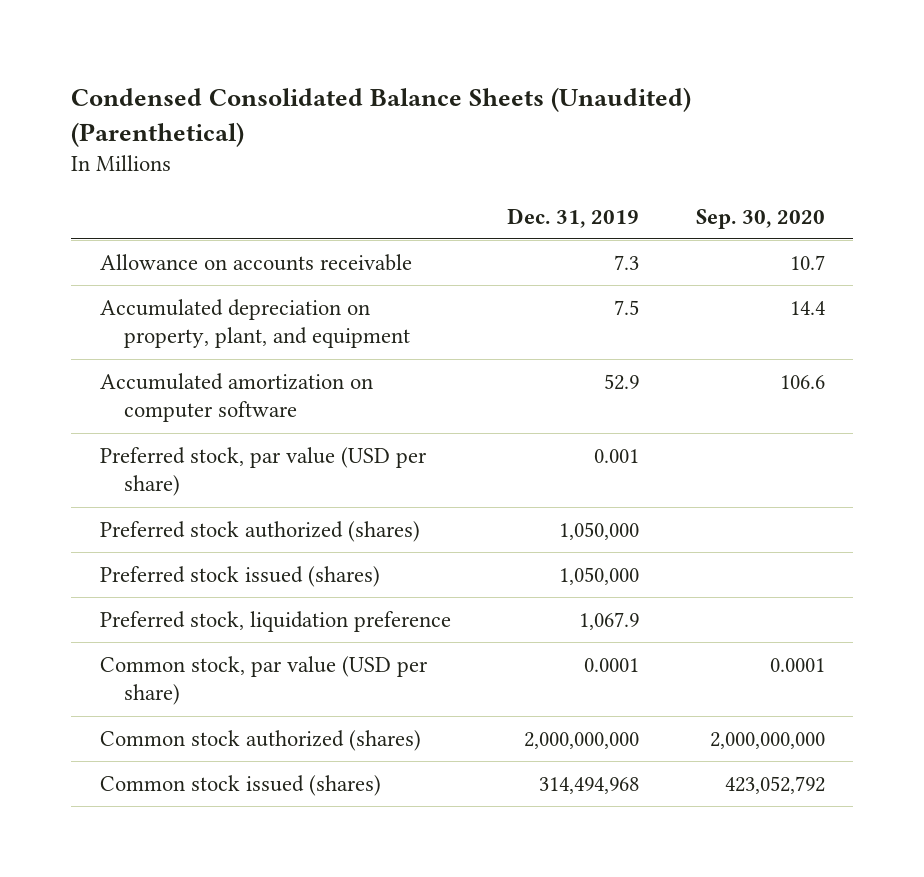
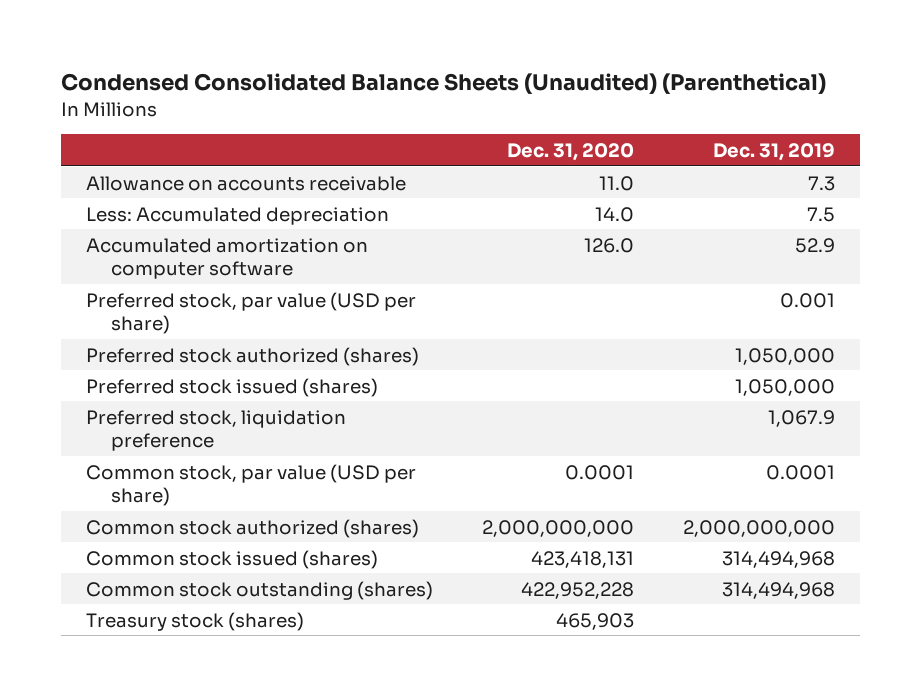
- | Dec. 31, 2019 | Sep. 30, 2020
+ | Dec. 31, 2020 | Dec. 31, 2019
- Accumulated depreciation on property, plant, and equipment | 7.5 | 14.4
+ Less: Accumulated depreciation | 14.0 | 7.5
+ Common stock outstanding (shares) | 422,952,228 | 314,494,968
+ Treasury stock (shares) | 465,903 |

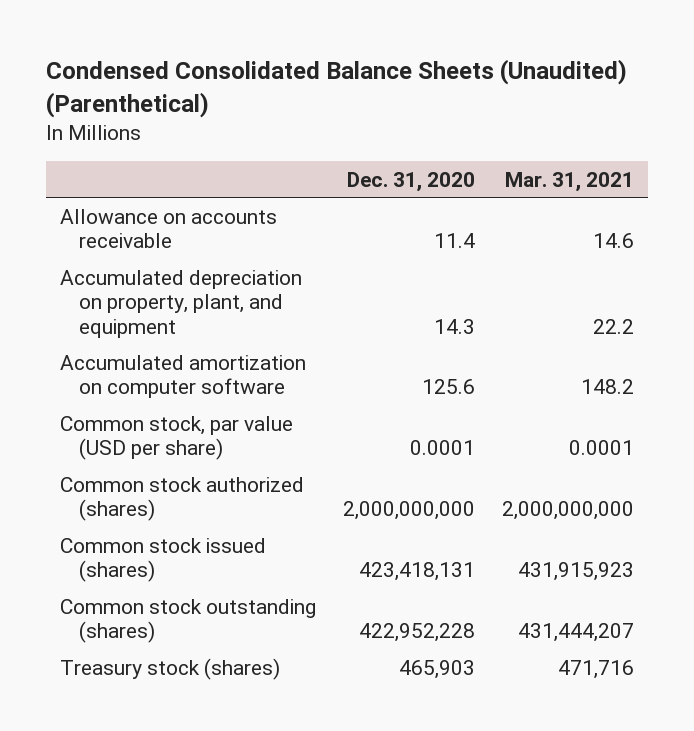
- | Dec. 31, 2020 | Dec. 31, 2019
+ | Dec. 31, 2020 | Mar. 31, 2021
- Allowance on accounts receivable | 11.0 | 7.3
- Less: Accumulated depreciation | 14.0 | 7.5
- Accumulated amortization on computer software | 126.0 | 52.9
- Preferred stock, par value (USD per share) | | 0.001
- Preferred stock authorized (shares) | | 1,050,000
- Preferred stock issued (shares) | | 1,050,000
- Preferred stock, liquidation preference | | 1,067.9
+ Allowance on accounts receivable | 11.4 | 14.6
+ Accumulated depreciation on property, plant, and equipment | 14.3 | 22.2
+ Accumulated amortization on computer software | 125.6 | 148.2

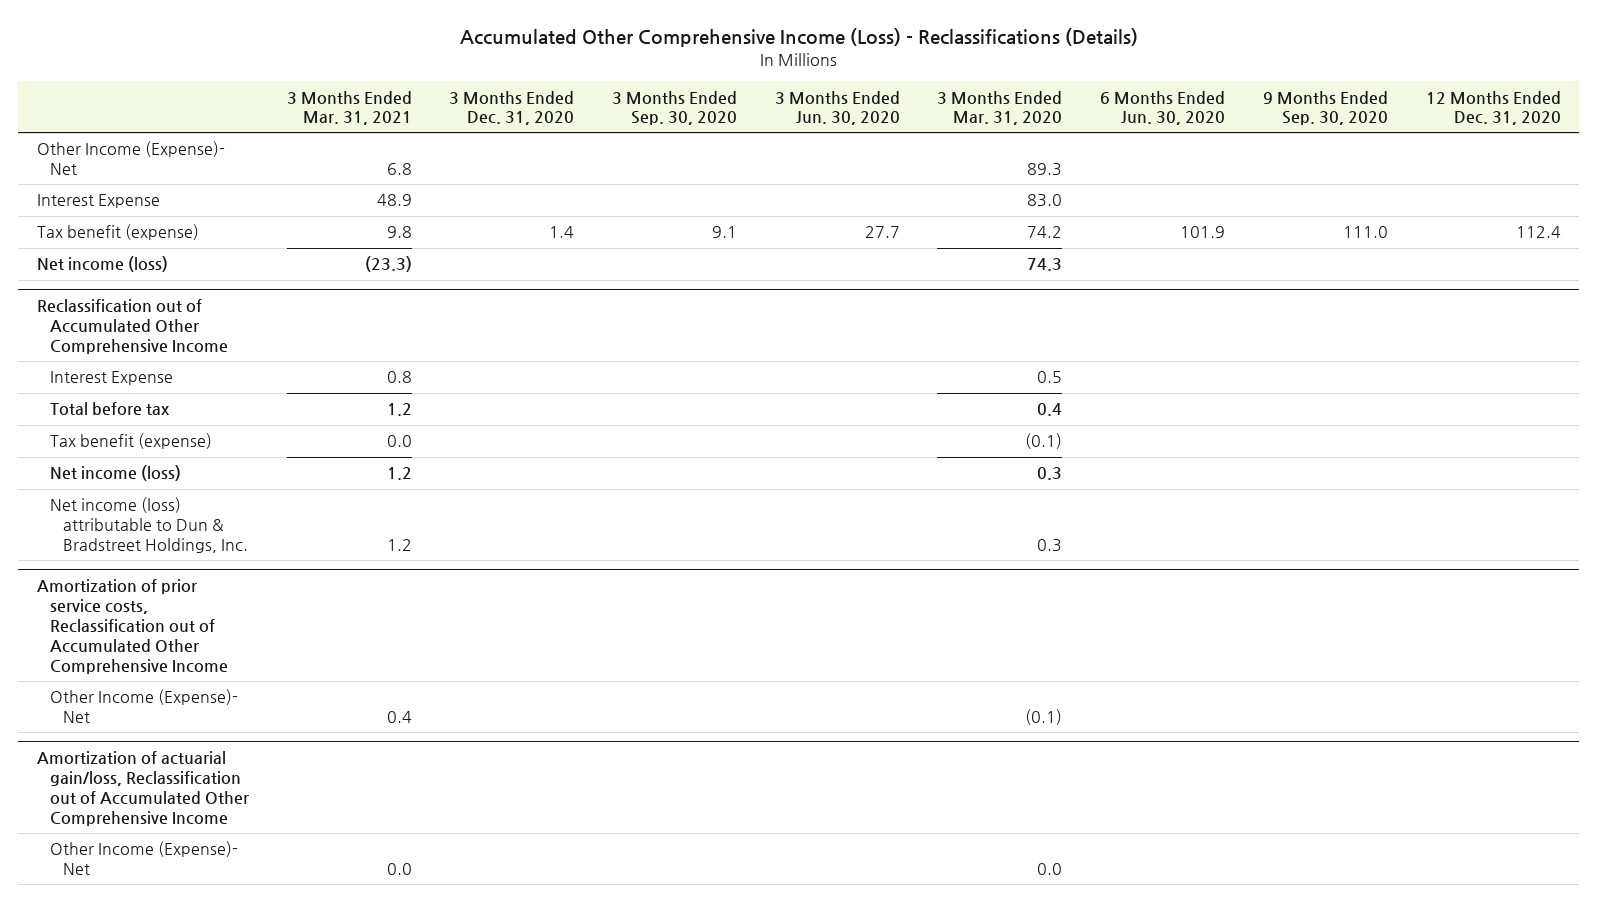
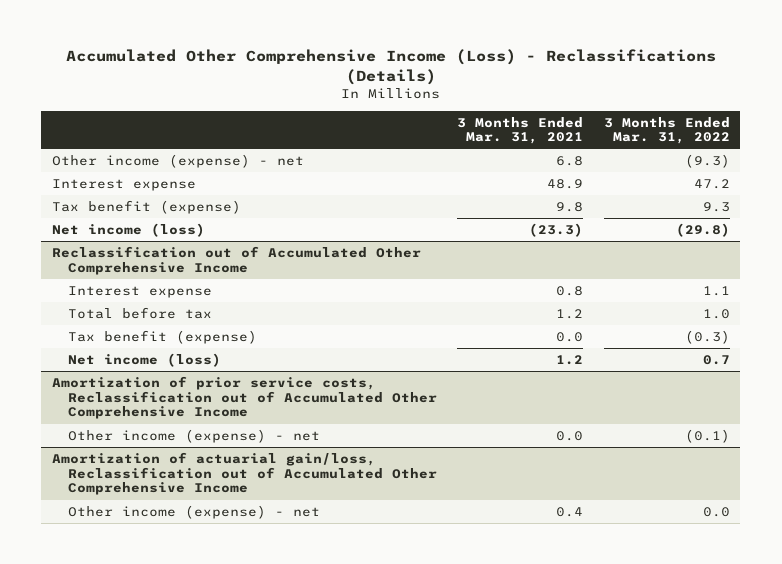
- | 3 Months Ended Mar. 31, 2021 | 3 Months Ended Dec. 31, 2020 | 3 Months Ended Sep. 30, 2020 | 3 Months Ended Jun. 30, 2020 | 3 Months Ended Mar. 31, 2020 | 6 Months Ended Jun. 30, 2020 | 9 Months Ended Sep. 30, 2020 | 12 Months Ended Dec. 31, 2020
+ | 3 Months Ended Mar. 31, 2021 | 3 Months Ended Mar. 31, 2022
- Other Income (Expense)- Net | 6.8 | | | | 89.3 | | |
- Interest Expense | 48.9 | | | | 83.0 | | |
+ Other income (expense) - net | 6.8 | (9.3)
+ Interest expense | 48.9 | 47.2
@ Reclassification out of Accumulated Other Comprehensive Income
- Interest Expense | 0.8 | | | | 0.5 | | |
+ Interest expense | 0.8 | 1.1
- Net income (loss) attributable to Dun & Bradstreet Holdings, Inc. | 1.2 | | | | 0.3 | | |
@ Amortization of prior service costs, Reclassification out of Accumulated Other Comprehensive Income
- Other Income (Expense)- Net | 0.4 | | | | (0.1) | | |
+ Other income (expense) - net | 0.0 | (0.1)
@ Amortization of actuarial gain/loss, Reclassification out of Accumulated Other Comprehensive Income
- Other Income (Expense)- Net | 0.0 | | | | 0.0 | | |
+ Other income (expense) - net | 0.4 | 0.0

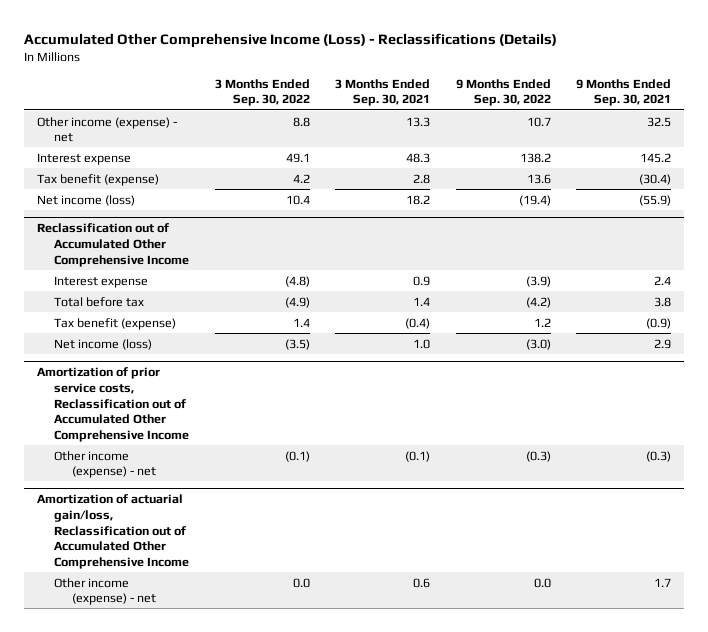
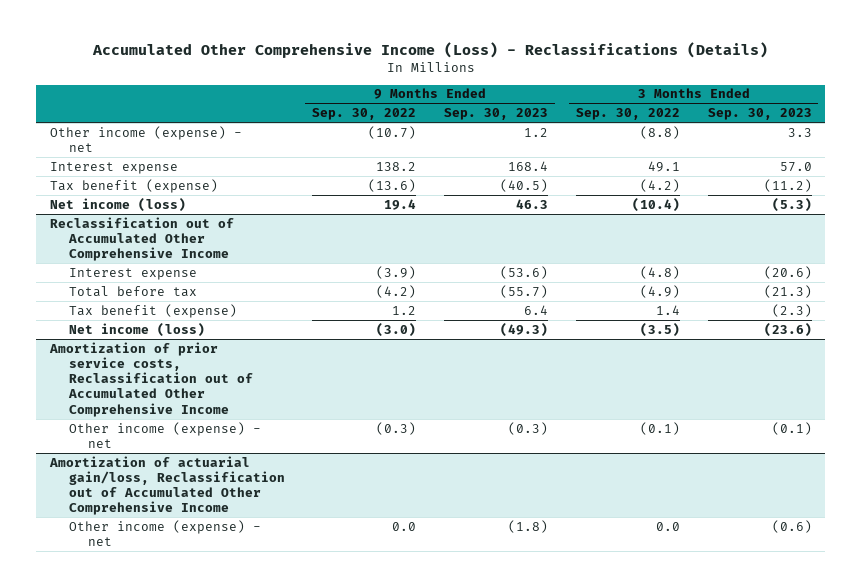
- | 3 Months Ended Sep. 30, 2022 | 3 Months Ended Sep. 30, 2021 | 9 Months Ended Sep. 30, 2022 | 9 Months Ended Sep. 30, 2021
+ | 9 Months Ended Sep. 30, 2022 | 9 Months Ended Sep. 30, 2023 | 3 Months Ended Sep. 30, 2022 | 3 Months Ended Sep. 30, 2023
- Other income (expense) - net | 8.8 | 13.3 | 10.7 | 32.5
+ Other income (expense) - net | (10.7) | 1.2 | (8.8) | 3.3
- Tax benefit (expense) | 4.2 | 2.8 | 13.6 | (30.4)
- Net income (loss) | 10.4 | 18.2 | (19.4) | (55.9)
+ Tax benefit (expense) | (13.6) | (40.5) | (4.2) | (11.2)
+ Net income (loss) | 19.4 | 46.3 | (10.4) | (5.3)

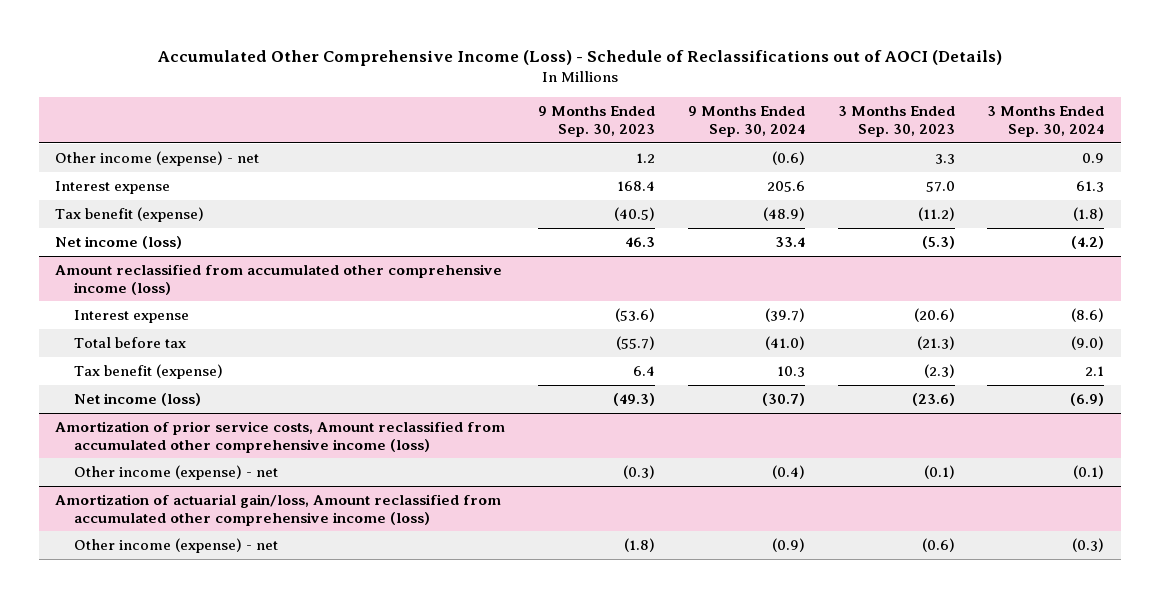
- Accumulated Other Comprehensive Income (Loss) - Reclassifications (Details)
+ Accumulated Other Comprehensive Income (Loss) - Schedule of Reclassifications out of AOCI (Details)
- | 9 Months Ended Sep. 30, 2022 | 9 Months Ended Sep. 30, 2023 | 3 Months Ended Sep. 30, 2022 | 3 Months Ended Sep. 30, 2023
+ | 9 Months Ended Sep. 30, 2023 | 9 Months Ended Sep. 30, 2024 | 3 Months Ended Sep. 30, 2023 | 3 Months Ended Sep. 30, 2024
- Reclassification out of Accumulated Other Comprehensive Income
+ Amount reclassified from accumulated other comprehensive income (loss)
- Amortization of prior service costs, Reclassification out of Accumulated Other Comprehensive Income
+ Amortization of prior service costs, Amount reclassified from accumulated other comprehensive income (loss)
- Amortization of actuarial gain/loss, Reclassification out of Accumulated Other Comprehensive Income
+ Amortization of actuarial gain/loss, Amount reclassified from accumulated other comprehensive income (loss)

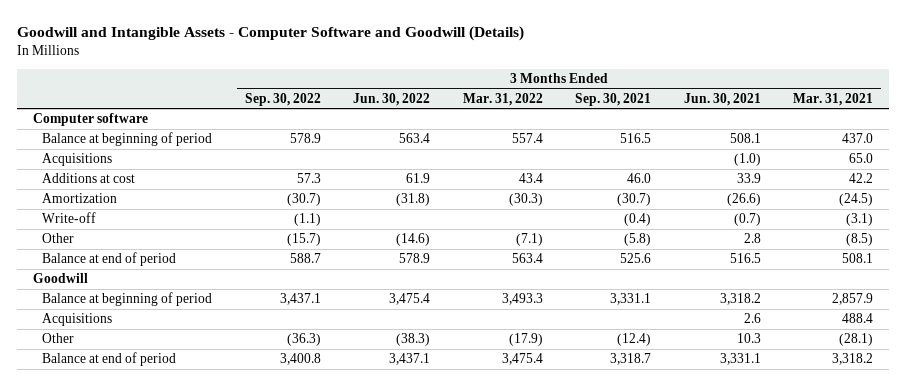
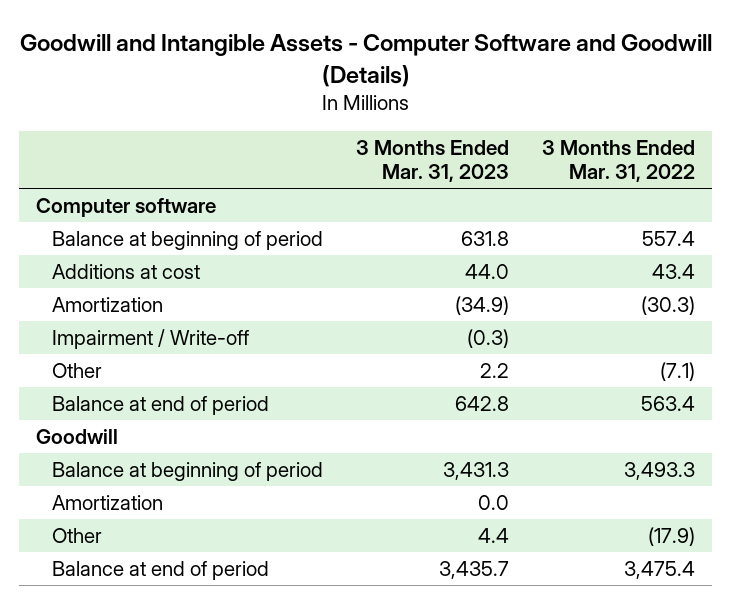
- | 3 Months Ended Sep. 30, 2022 | 3 Months Ended Jun. 30, 2022 | 3 Months Ended Mar. 31, 2022 | 3 Months Ended Sep. 30, 2021 | 3 Months Ended Jun. 30, 2021 | 3 Months Ended Mar. 31, 2021
+ | 3 Months Ended Mar. 31, 2023 | 3 Months Ended Mar. 31, 2022
- Acquisitions | | | | | (1.0) | 65.0
- Write-off | (1.1) | | | (0.4) | (0.7) | (3.1)
+ Impairment / Write-off | (0.3) |
- Acquisitions | | | | | 2.6 | 488.4
+ Amortization | 0.0 |

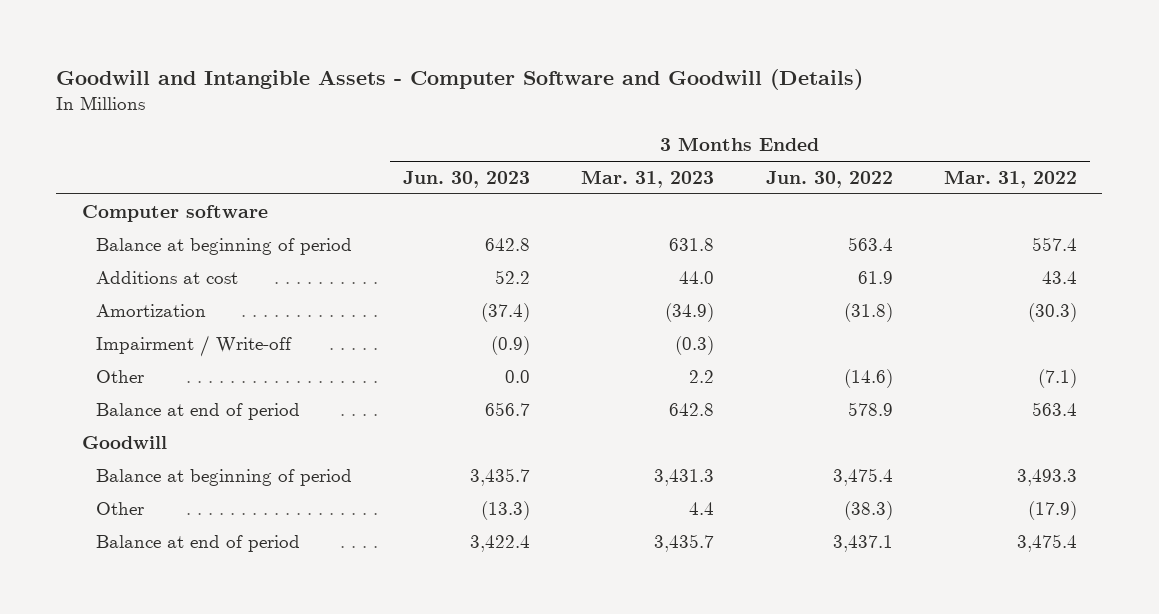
- | 3 Months Ended Mar. 31, 2023 | 3 Months Ended Mar. 31, 2022
+ | 3 Months Ended Jun. 30, 2023 | 3 Months Ended Mar. 31, 2023 | 3 Months Ended Jun. 30, 2022 | 3 Months Ended Mar. 31, 2022
- Amortization | 0.0 |

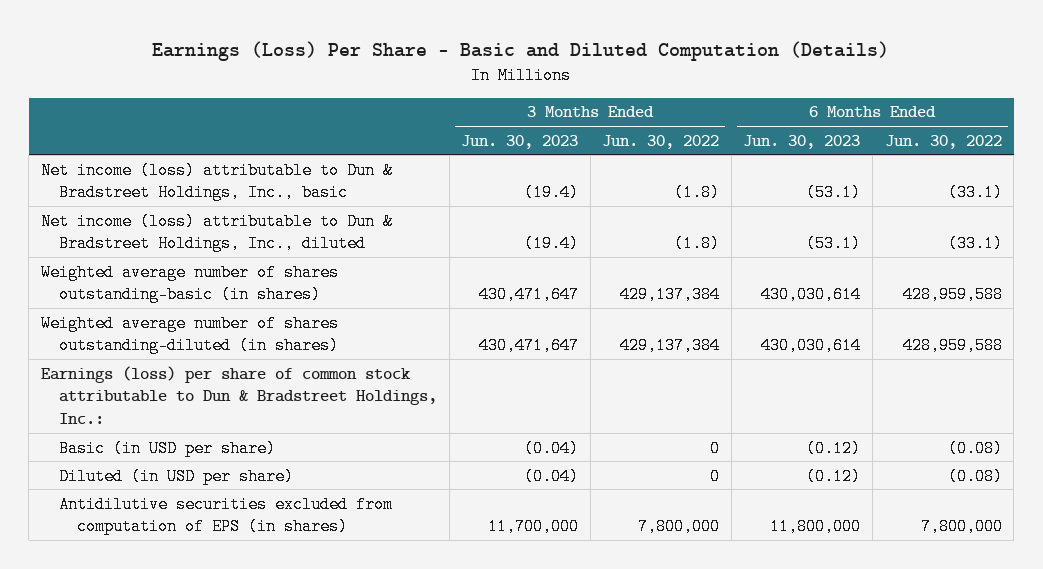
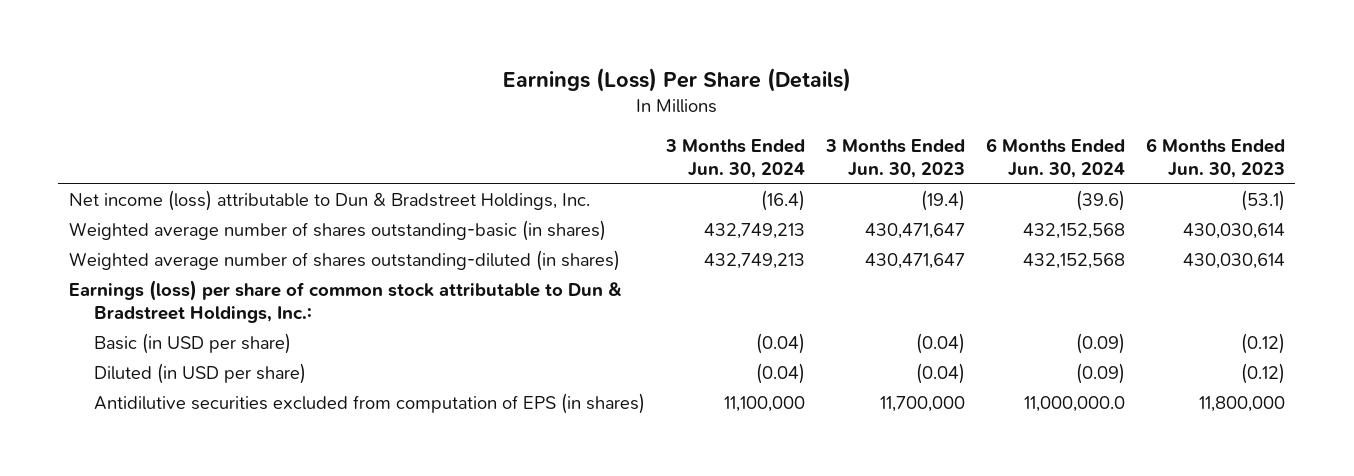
- Earnings (Loss) Per Share - Basic and Diluted Computation (Details)
+ Earnings (Loss) Per Share (Details)
- | 3 Months Ended Jun. 30, 2023 | 3 Months Ended Jun. 30, 2022 | 6 Months Ended Jun. 30, 2023 | 6 Months Ended Jun. 30, 2022
+ | 3 Months Ended Jun. 30, 2024 | 3 Months Ended Jun. 30, 2023 | 6 Months Ended Jun. 30, 2024 | 6 Months Ended Jun. 30, 2023
- Net income (loss) attributable to Dun & Bradstreet Holdings, Inc., basic | (19.4) | (1.8) | (53.1) | (33.1)
- Net income (loss) attributable to Dun & Bradstreet Holdings, Inc., diluted | (19.4) | (1.8) | (53.1) | (33.1)
+ Net income (loss) attributable to Dun & Bradstreet Holdings, Inc. | (16.4) | (19.4) | (39.6) | (53.1)

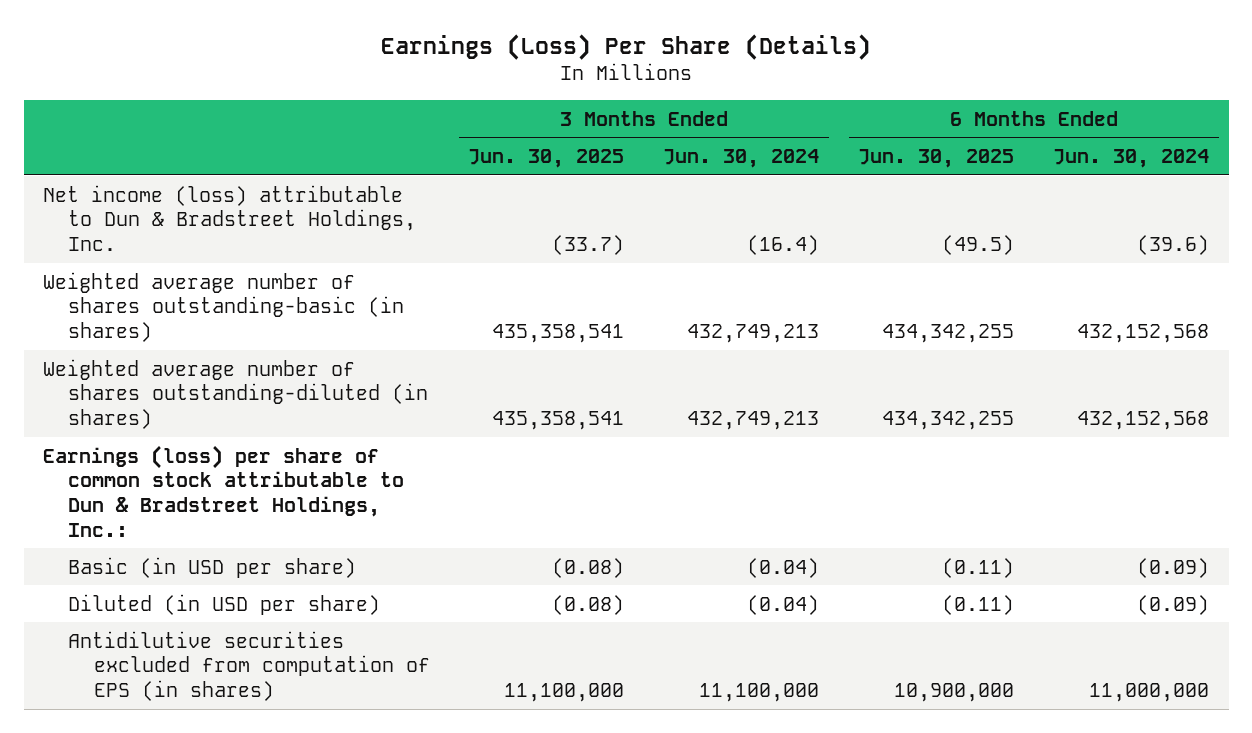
- | 3 Months Ended Jun. 30, 2024 | 3 Months Ended Jun. 30, 2023 | 6 Months Ended Jun. 30, 2024 | 6 Months Ended Jun. 30, 2023
+ | 3 Months Ended Jun. 30, 2025 | 3 Months Ended Jun. 30, 2024 | 6 Months Ended Jun. 30, 2025 | 6 Months Ended Jun. 30, 2024
- Antidilutive securities excluded from computation of EPS (in shares) | 11,100,000 | 11,700,000 | 11,000,000.0 | 11,800,000
+ Antidilutive securities excluded from computation of EPS (in shares) | 11,100,000 | 11,100,000 | 10,900,000 | 11,000,000

